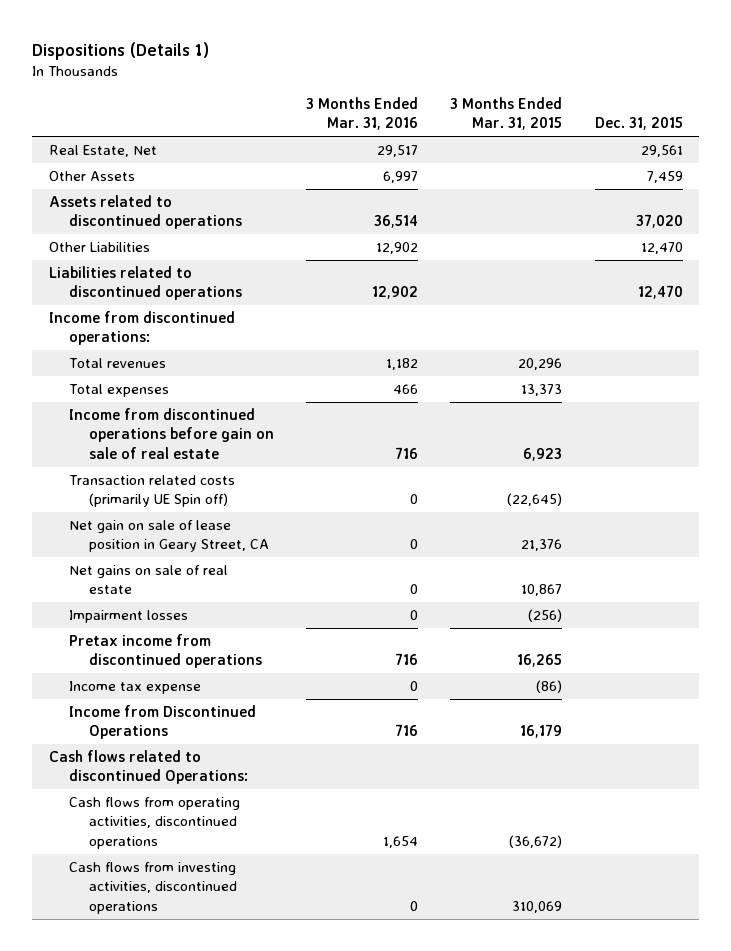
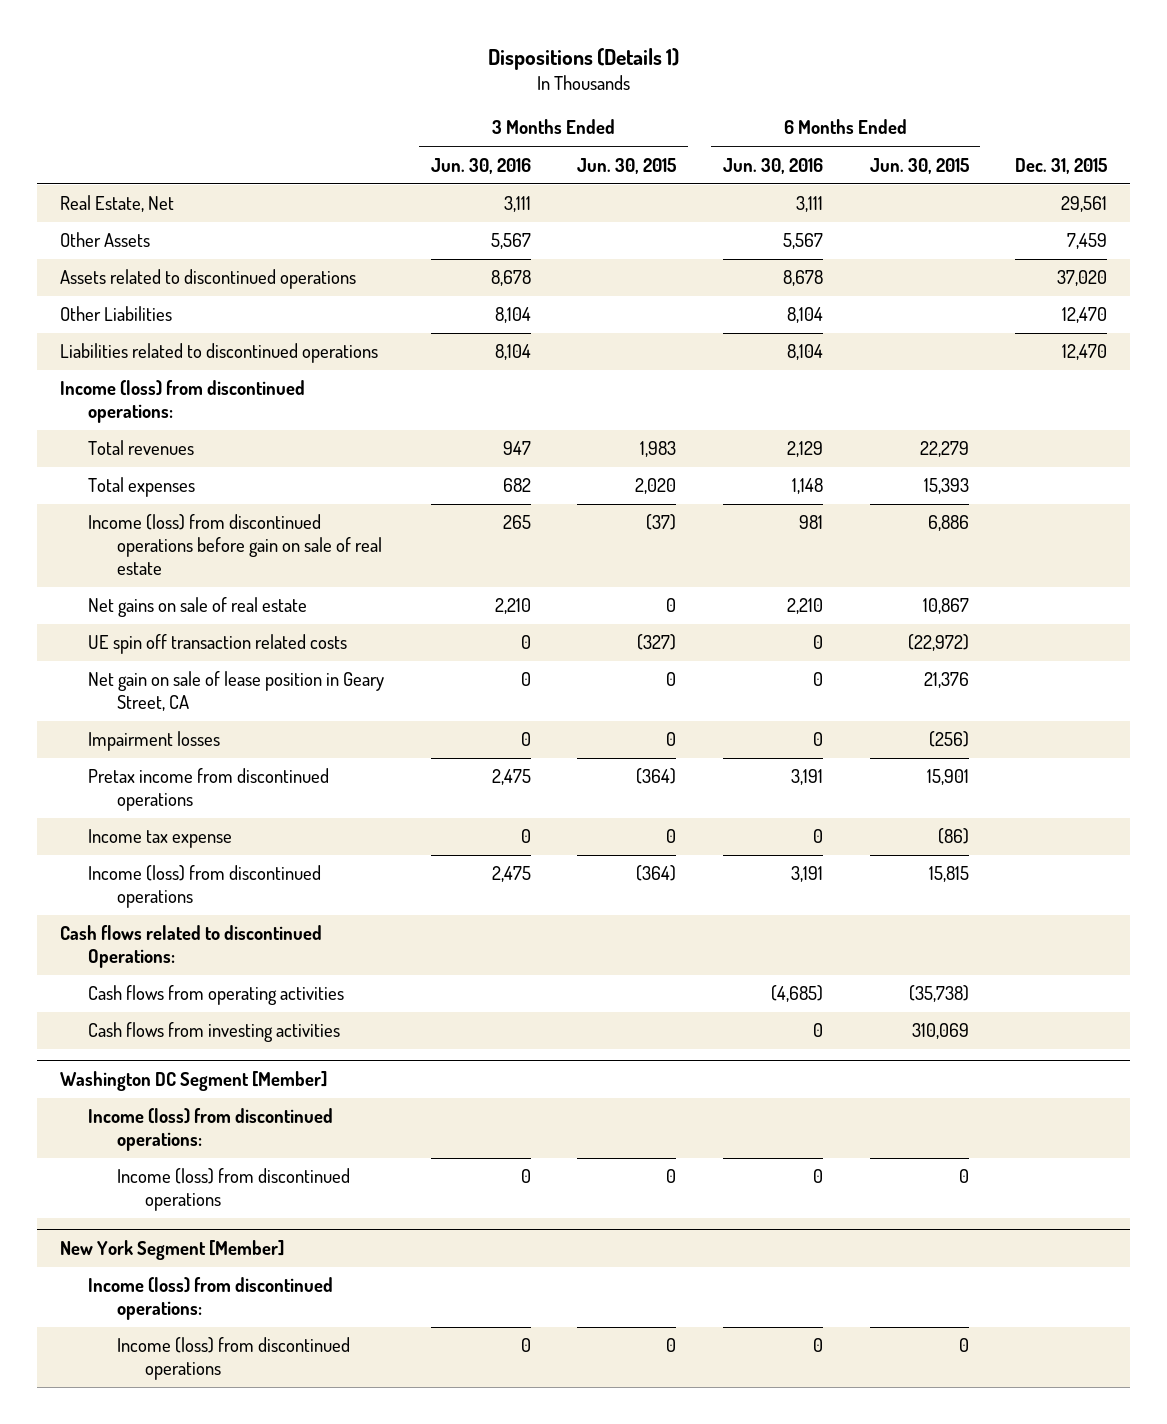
- | 3 Months Ended Mar. 31, 2016 | 3 Months Ended Mar. 31, 2015 | Dec. 31, 2015
+ | 3 Months Ended Jun. 30, 2016 | 3 Months Ended Jun. 30, 2015 | 6 Months Ended Jun. 30, 2016 | 6 Months Ended Jun. 30, 2015 | Dec. 31, 2015
- Income from discontinued operations:
+ Income (loss) from discontinued operations:
- Income from discontinued operations before gain on sale of real estate | 716 | 6,923 |
- Transaction related costs (primarily UE Spin off) | 0 | (22,645) |
+ Income (loss) from discontinued operations before gain on sale of real estate | 265 | (37) | 981 | 6,886 |
+ UE spin off transaction related costs | 0 | (327) | 0 | (22,972) |
moved down: Net gain on sale of lease position in Geary Street, CA | 0 | 0 | 0 | 21,376 |
- Income from Discontinued Operations | 716 | 16,179 |
+ Income (loss) from discontinued operations | 2,475 | (364) | 3,191 | 15,815 |
- Cash flows from operating activities, discontinued operations | 1,654 | (36,672) |
- Cash flows from investing activities, discontinued operations | 0 | 310,069 |
+ Cash flows from operating activities | | | (4,685) | (35,738) |
+ Cash flows from investing activities | | | 0 | 310,069 |
+ Washington DC Segment [Member]
+ Income (loss) from discontinued operations:
+ Income (loss) from discontinued operations | 0 | 0 | 0 | 0 |
+ New York Segment [Member]
+ Income (loss) from discontinued operations:
+ Income (loss) from discontinued operations | 0 | 0 | 0 | 0 |

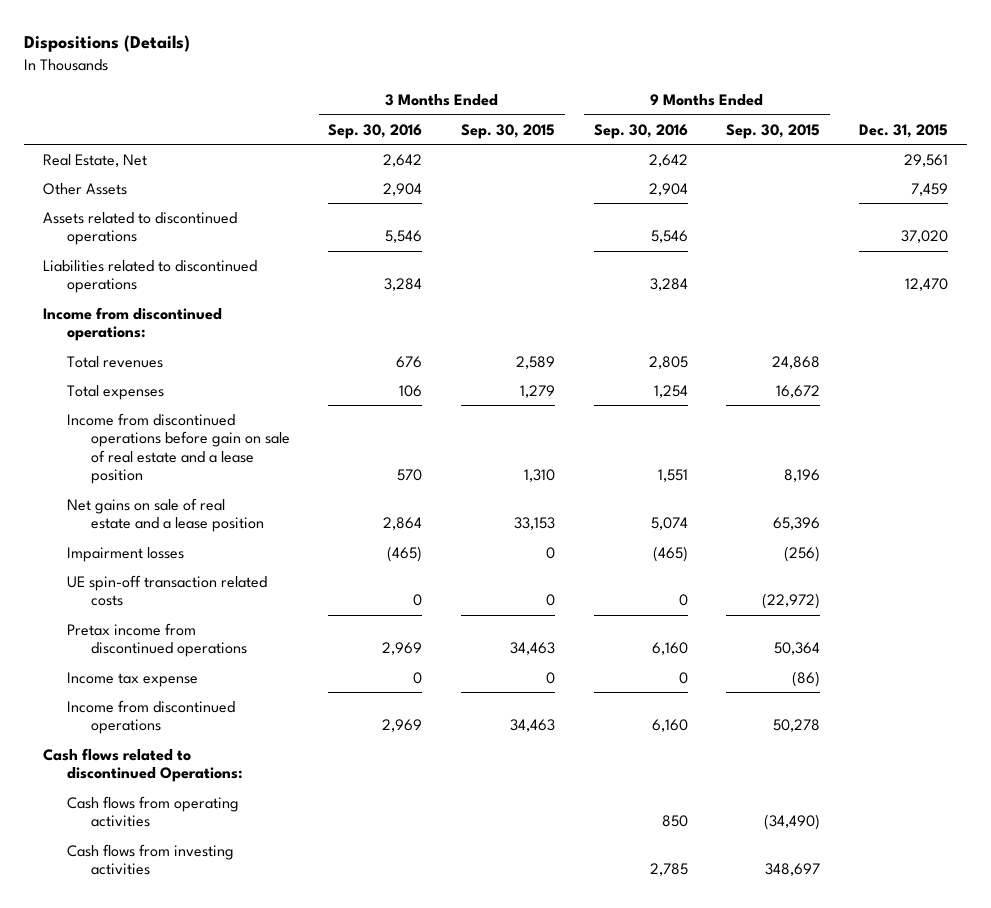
- Dispositions (Details 1)
+ Dispositions (Details)
- | 3 Months Ended Jun. 30, 2016 | 3 Months Ended Jun. 30, 2015 | 6 Months Ended Jun. 30, 2016 | 6 Months Ended Jun. 30, 2015 | Dec. 31, 2015
+ | 3 Months Ended Sep. 30, 2016 | 3 Months Ended Sep. 30, 2015 | 9 Months Ended Sep. 30, 2016 | 9 Months Ended Sep. 30, 2015 | Dec. 31, 2015
- Other Liabilities | 8,104 | | 8,104 | | 12,470
- Income (loss) from discontinued operations:
+ Income from discontinued operations:
- Income (loss) from discontinued operations before gain on sale of real estate | 265 | (37) | 981 | 6,886 |
- Net gains on sale of real estate | 2,210 | 0 | 2,210 | 10,867 |
- UE spin off transaction related costs | 0 | (327) | 0 | (22,972) |
- Net gain on sale of lease position in Geary Street, CA | 0 | 0 | 0 | 21,376 |
+ Income from discontinued operations before gain on sale of real estate and a lease position | 570 | 1,310 | 1,551 | 8,196 |
+ Net gains on sale of real estate and a lease position | 2,864 | 33,153 | 5,074 | 65,396 |
+ UE spin-off transaction related costs | 0 | 0 | 0 | (22,972) |
- Income (loss) from discontinued operations | 2,475 | (364) | 3,191 | 15,815 |
+ Income from discontinued operations | 2,969 | 34,463 | 6,160 | 50,278 |
- Washington DC Segment [Member]
- Income (loss) from discontinued operations:
- Income (loss) from discontinued operations | 0 | 0 | 0 | 0 |
- New York Segment [Member]
- Income (loss) from discontinued operations:
- Income (loss) from discontinued operations | 0 | 0 | 0 | 0 |

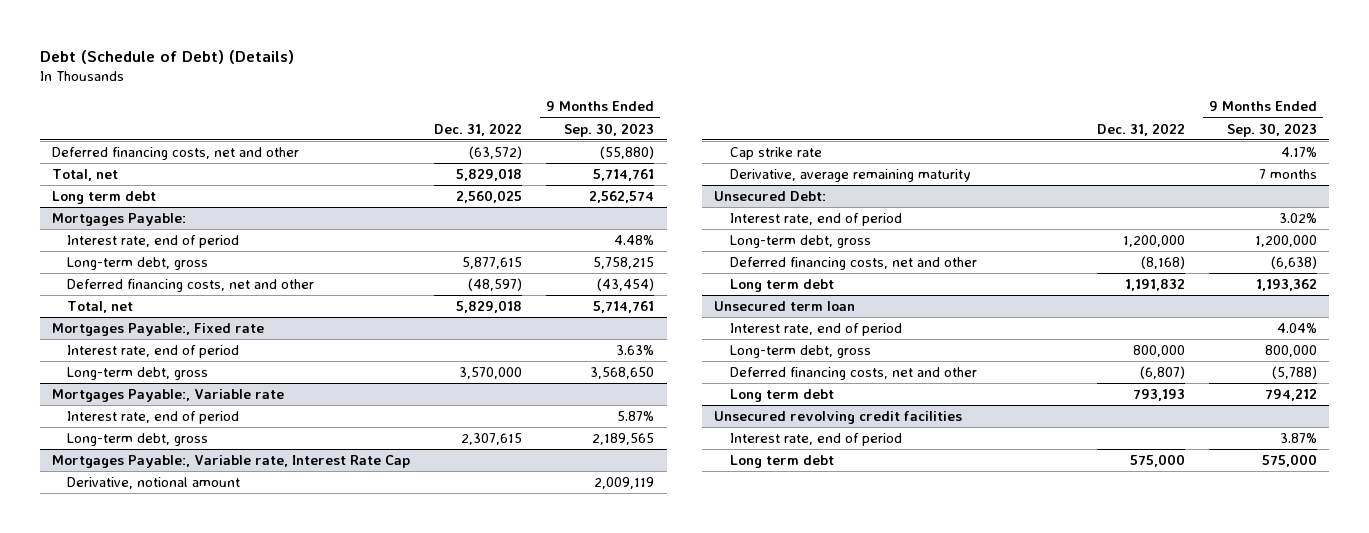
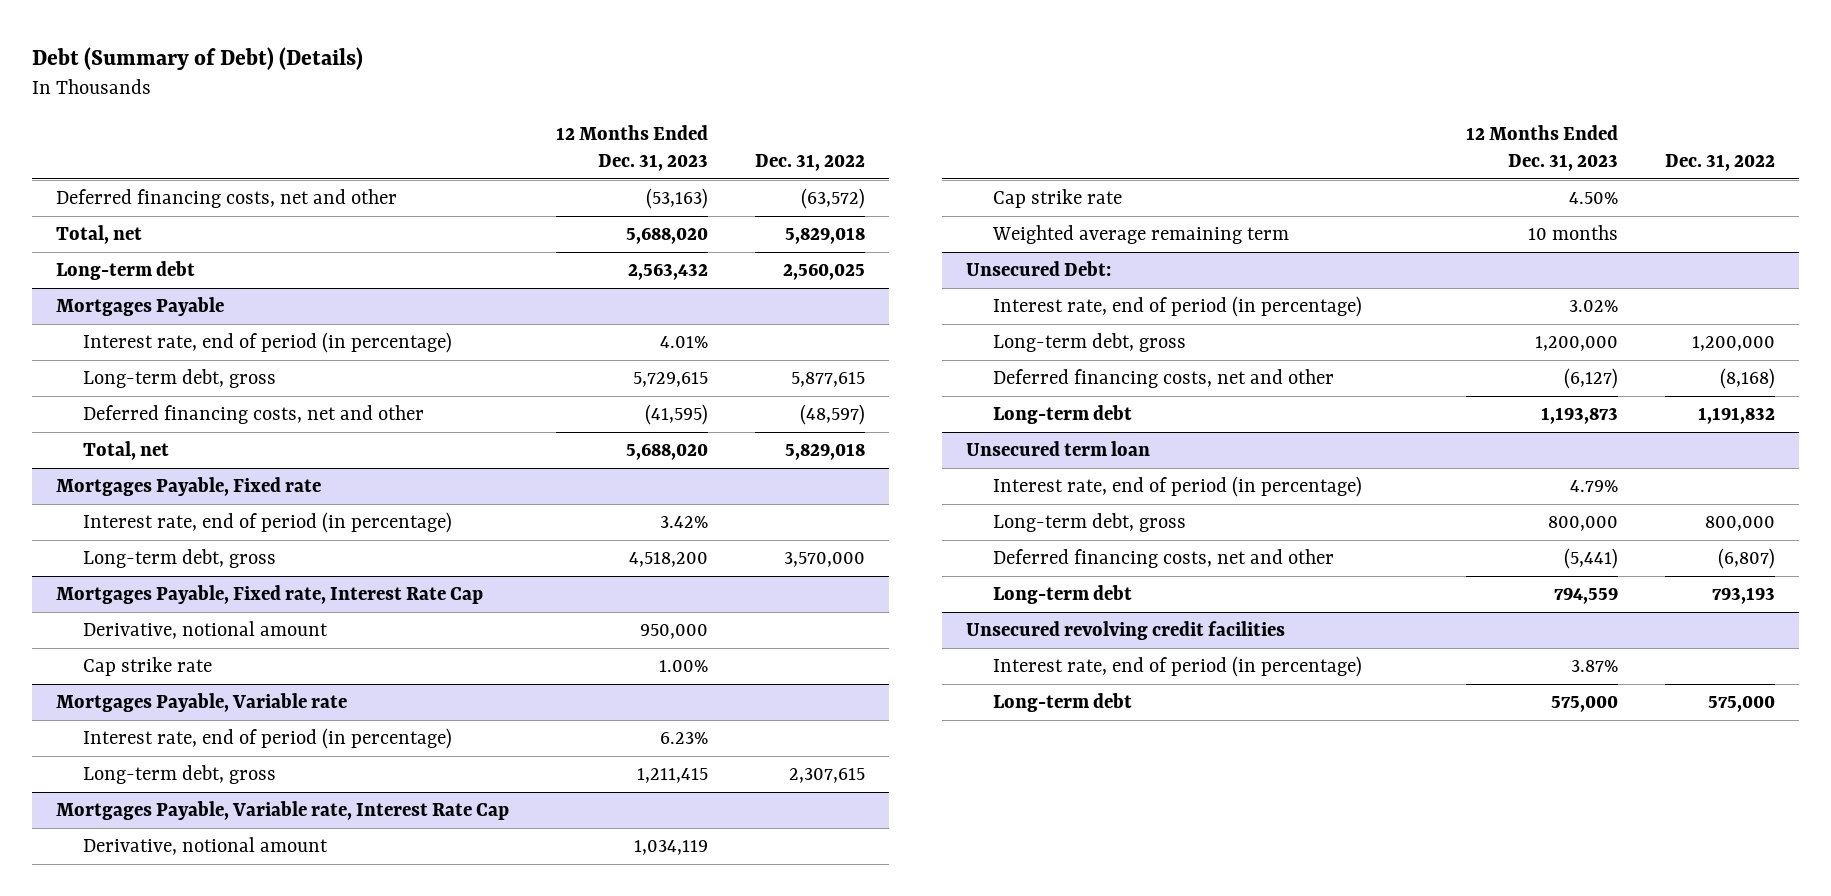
- Debt (Schedule of Debt) (Details)
+ Debt (Summary of Debt) (Details)
- | Dec. 31, 2022 | 9 Months Ended Sep. 30, 2023
+ | 12 Months Ended Dec. 31, 2023 | Dec. 31, 2022
- Long term debt | 2,560,025 | 2,562,574
- Mortgages Payable:
- Interest rate, end of period | | 4.48%
+ Long-term debt | 2,563,432 | 2,560,025
+ Mortgages Payable
+ Interest rate, end of period (in percentage) | 4.01% |
- Mortgages Payable:, Fixed rate
- Interest rate, end of period | | 3.63%
+ Mortgages Payable, Fixed rate
+ Interest rate, end of period (in percentage) | 3.42% |
- Mortgages Payable:, Variable rate
- Interest rate, end of period | | 5.87%
+ Mortgages Payable, Fixed rate, Interest Rate Cap
+ Derivative, notional amount | 950,000 |
+ Cap strike rate | 1.00% |
+ Mortgages Payable, Variable rate
+ Interest rate, end of period (in percentage) | 6.23% |
- Mortgages Payable:, Variable rate, Interest Rate Cap
+ Mortgages Payable, Variable rate, Interest Rate Cap
- Derivative, average remaining maturity | | 7 months
+ Weighted average remaining term | 10 months |
@ Unsecured Debt:
- Interest rate, end of period | | 3.02%
+ Interest rate, end of period (in percentage) | 3.02% |
- Long term debt | 1,191,832 | 1,193,362
+ Long-term debt | 1,193,873 | 1,191,832
@ Unsecured term loan
- Interest rate, end of period | | 4.04%
+ Interest rate, end of period (in percentage) | 4.79% |
- Long term debt | 793,193 | 794,212
+ Long-term debt | 794,559 | 793,193
@ Unsecured revolving credit facilities
- Interest rate, end of period | | 3.87%
- Long term debt | 575,000 | 575,000
+ Interest rate, end of period (in percentage) | 3.87% |
+ Long-term debt | 575,000 | 575,000

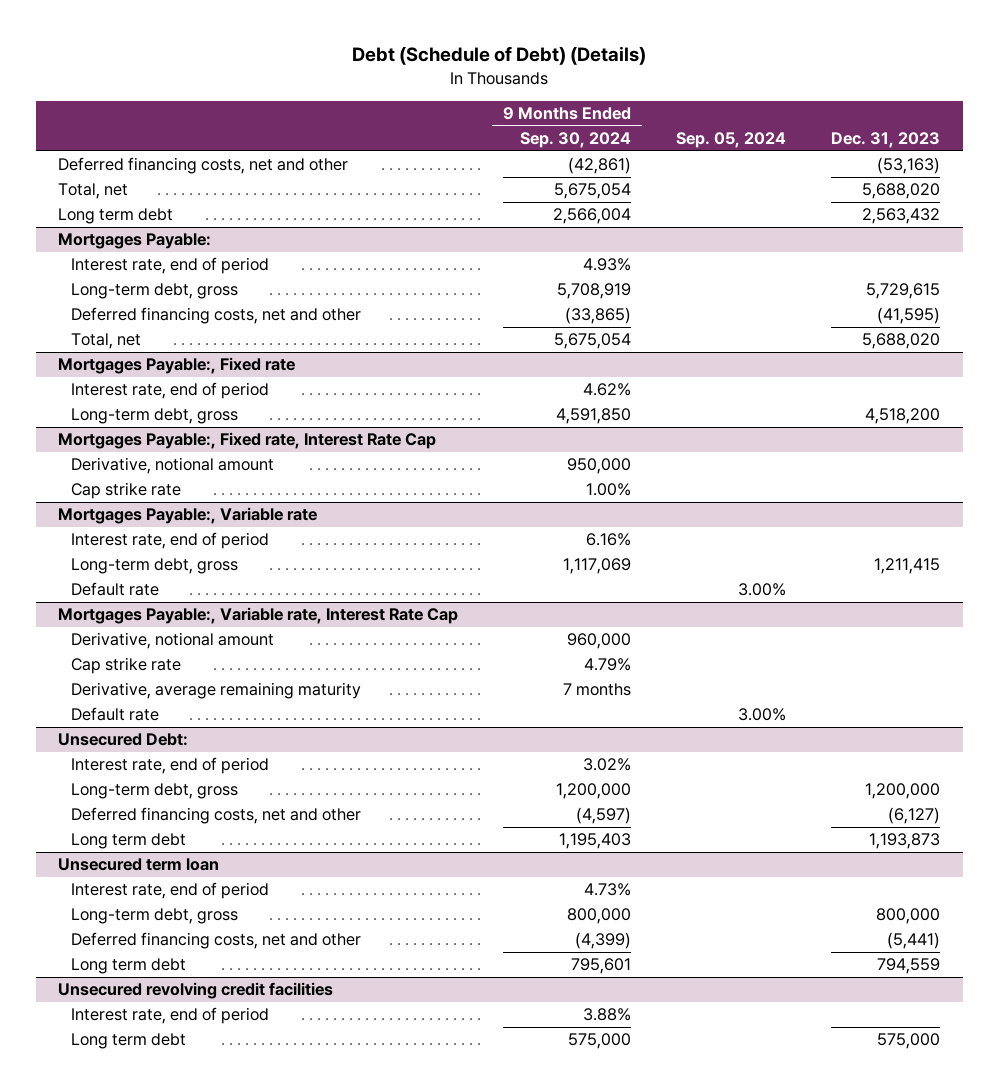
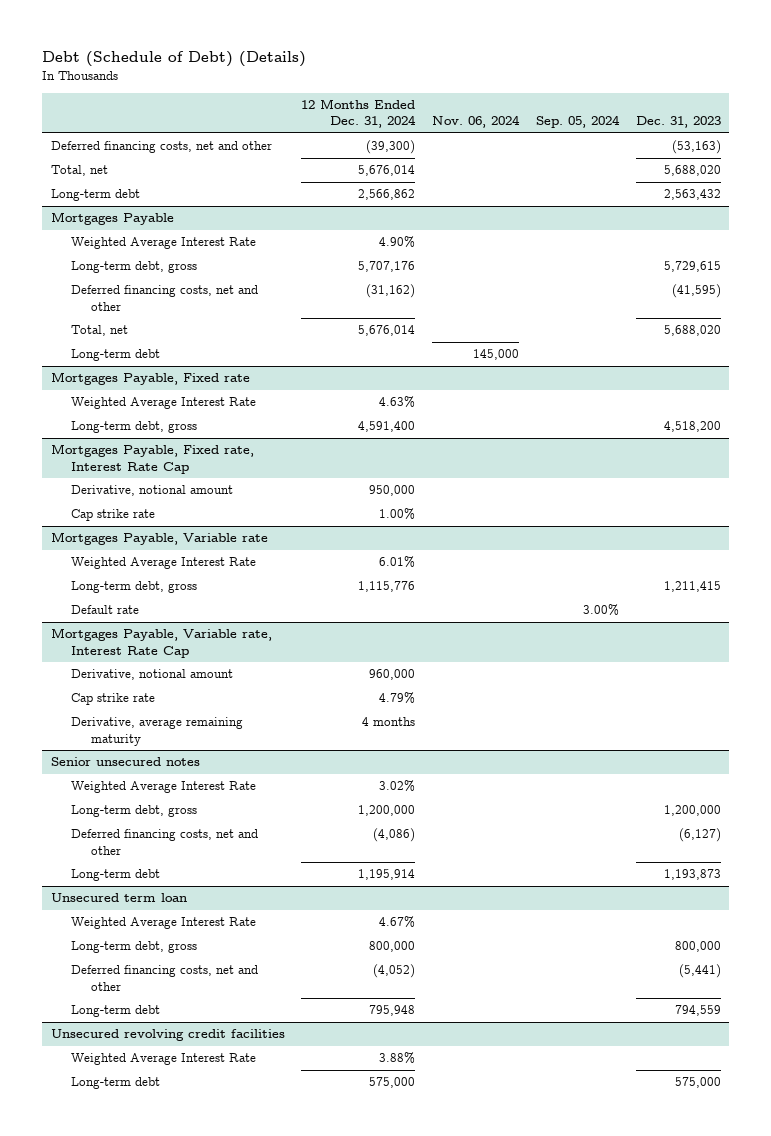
- | 9 Months Ended Sep. 30, 2024 | Sep. 05, 2024 | Dec. 31, 2023
+ | 12 Months Ended Dec. 31, 2024 | Nov. 06, 2024 | Sep. 05, 2024 | Dec. 31, 2023
- Long term debt | 2,566,004 | | 2,563,432
- Mortgages Payable:
- Interest rate, end of period | 4.93% | |
+ Long-term debt | 2,566,862 | | | 2,563,432
+ Mortgages Payable
+ Weighted Average Interest Rate | 4.90% | | |
- Mortgages Payable:, Fixed rate
- Interest rate, end of period | 4.62% | |
+ Long-term debt | | 145,000 | |
+ Mortgages Payable, Fixed rate
+ Weighted Average Interest Rate | 4.63% | | |
- Mortgages Payable:, Fixed rate, Interest Rate Cap
+ Mortgages Payable, Fixed rate, Interest Rate Cap
- Mortgages Payable:, Variable rate
- Interest rate, end of period | 6.16% | |
+ Mortgages Payable, Variable rate
+ Weighted Average Interest Rate | 6.01% | | |
- Mortgages Payable:, Variable rate, Interest Rate Cap
+ Mortgages Payable, Variable rate, Interest Rate Cap
- Default rate | | 3.00% |
- Unsecured Debt:
- Interest rate, end of period | 3.02% | |
+ Senior unsecured notes
+ Weighted Average Interest Rate | 3.02% | | |
- Long term debt | 1,195,403 | | 1,193,873
+ Long-term debt | 1,195,914 | | | 1,193,873
@ Unsecured term loan
- Interest rate, end of period | 4.73% | |
+ Weighted Average Interest Rate | 4.67% | | |
- Long term debt | 795,601 | | 794,559
+ Long-term debt | 795,948 | | | 794,559
@ Unsecured revolving credit facilities
- Interest rate, end of period | 3.88% | |
- Long term debt | 575,000 | | 575,000
+ Weighted Average Interest Rate | 3.88% | | |
+ Long-term debt | 575,000 | | | 575,000

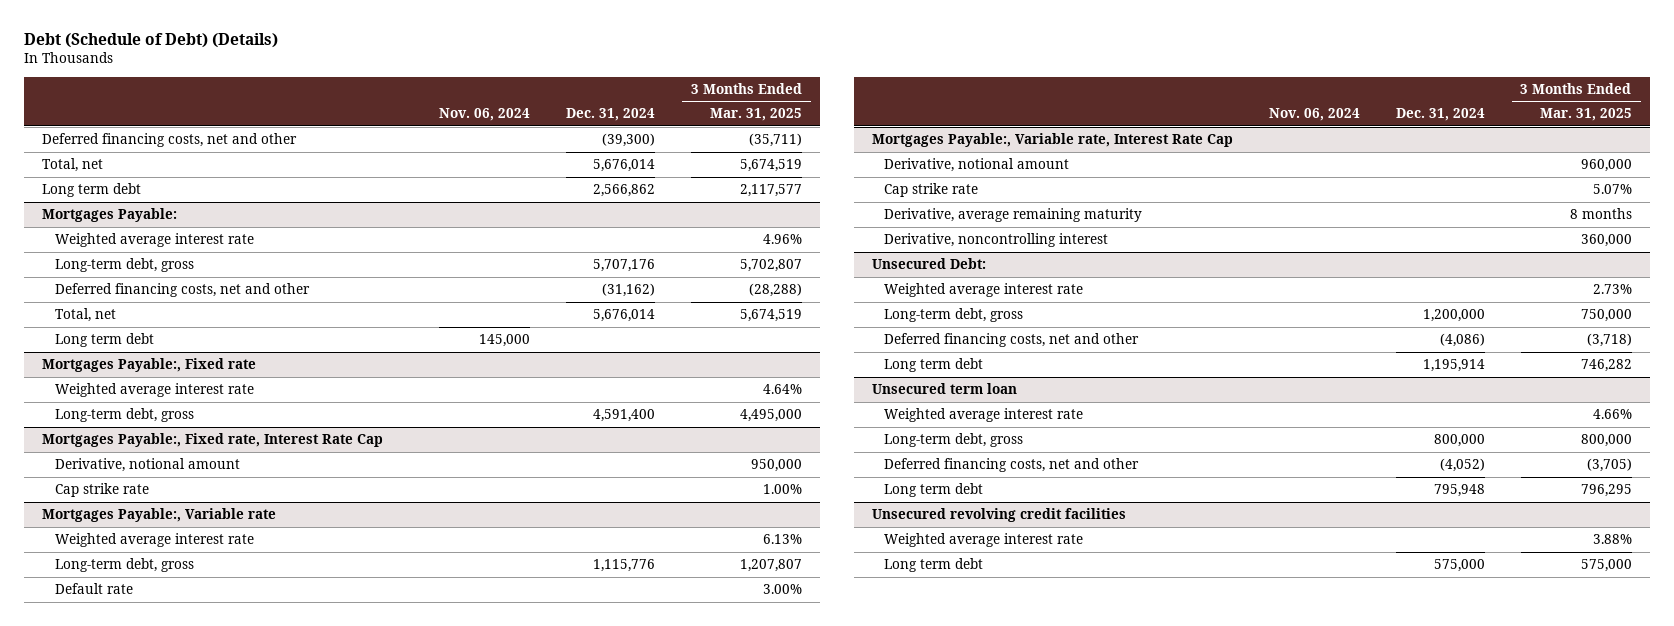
- | 12 Months Ended Dec. 31, 2024 | Nov. 06, 2024 | Sep. 05, 2024 | Dec. 31, 2023
+ | Nov. 06, 2024 | Dec. 31, 2024 | 3 Months Ended Mar. 31, 2025
- Long-term debt | 2,566,862 | | | 2,563,432
- Mortgages Payable
- Weighted Average Interest Rate | 4.90% | | |
+ Long term debt | | 2,566,862 | 2,117,577
+ Mortgages Payable:
+ Weighted average interest rate | | | 4.96%
- Long-term debt | | 145,000 | |
- Mortgages Payable, Fixed rate
- Weighted Average Interest Rate | 4.63% | | |
+ Long term debt | 145,000 | |
+ Mortgages Payable:, Fixed rate
+ Weighted average interest rate | | | 4.64%
- Mortgages Payable, Fixed rate, Interest Rate Cap
+ Mortgages Payable:, Fixed rate, Interest Rate Cap
- Mortgages Payable, Variable rate
- Weighted Average Interest Rate | 6.01% | | |
+ Mortgages Payable:, Variable rate
+ Weighted average interest rate | | | 6.13%
- Mortgages Payable, Variable rate, Interest Rate Cap
+ Mortgages Payable:, Variable rate, Interest Rate Cap
- Senior unsecured notes
- Weighted Average Interest Rate | 3.02% | | |
+ Derivative, noncontrolling interest | | | 360,000
+ Unsecured Debt:
+ Weighted average interest rate | | | 2.73%
- Long-term debt | 1,195,914 | | | 1,193,873
+ Long term debt | | 1,195,914 | 746,282
@ Unsecured term loan
- Weighted Average Interest Rate | 4.67% | | |
+ Weighted average interest rate | | | 4.66%
- Long-term debt | 795,948 | | | 794,559
+ Long term debt | | 795,948 | 796,295
@ Unsecured revolving credit facilities
- Weighted Average Interest Rate | 3.88% | | |
- Long-term debt | 575,000 | | | 575,000
+ Weighted average interest rate | | | 3.88%
+ Long term debt | | 575,000 | 575,000

